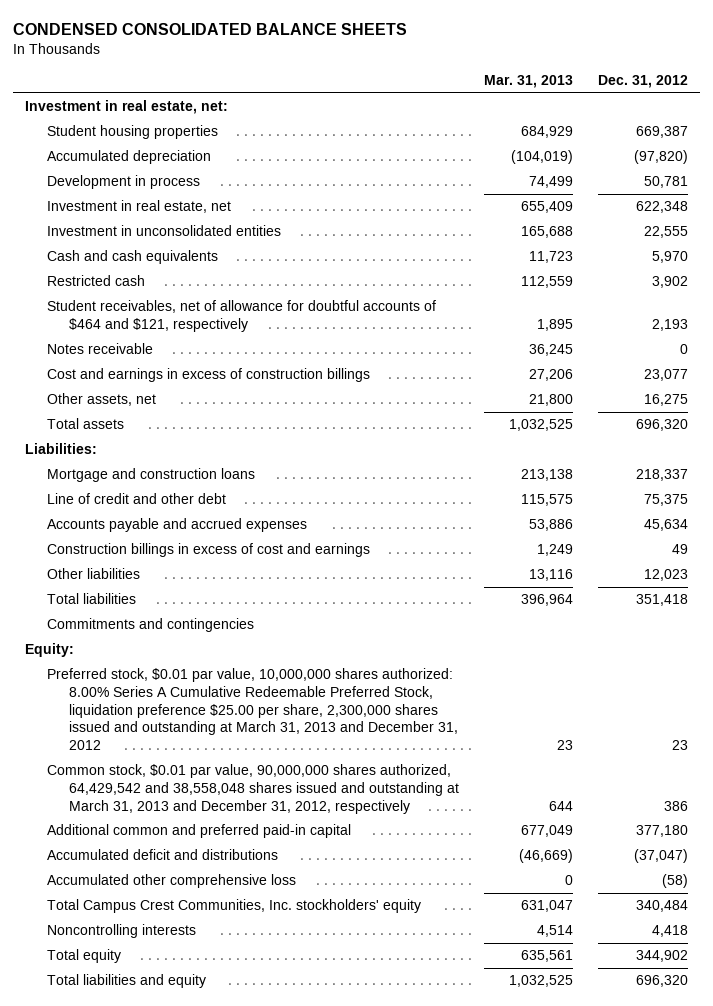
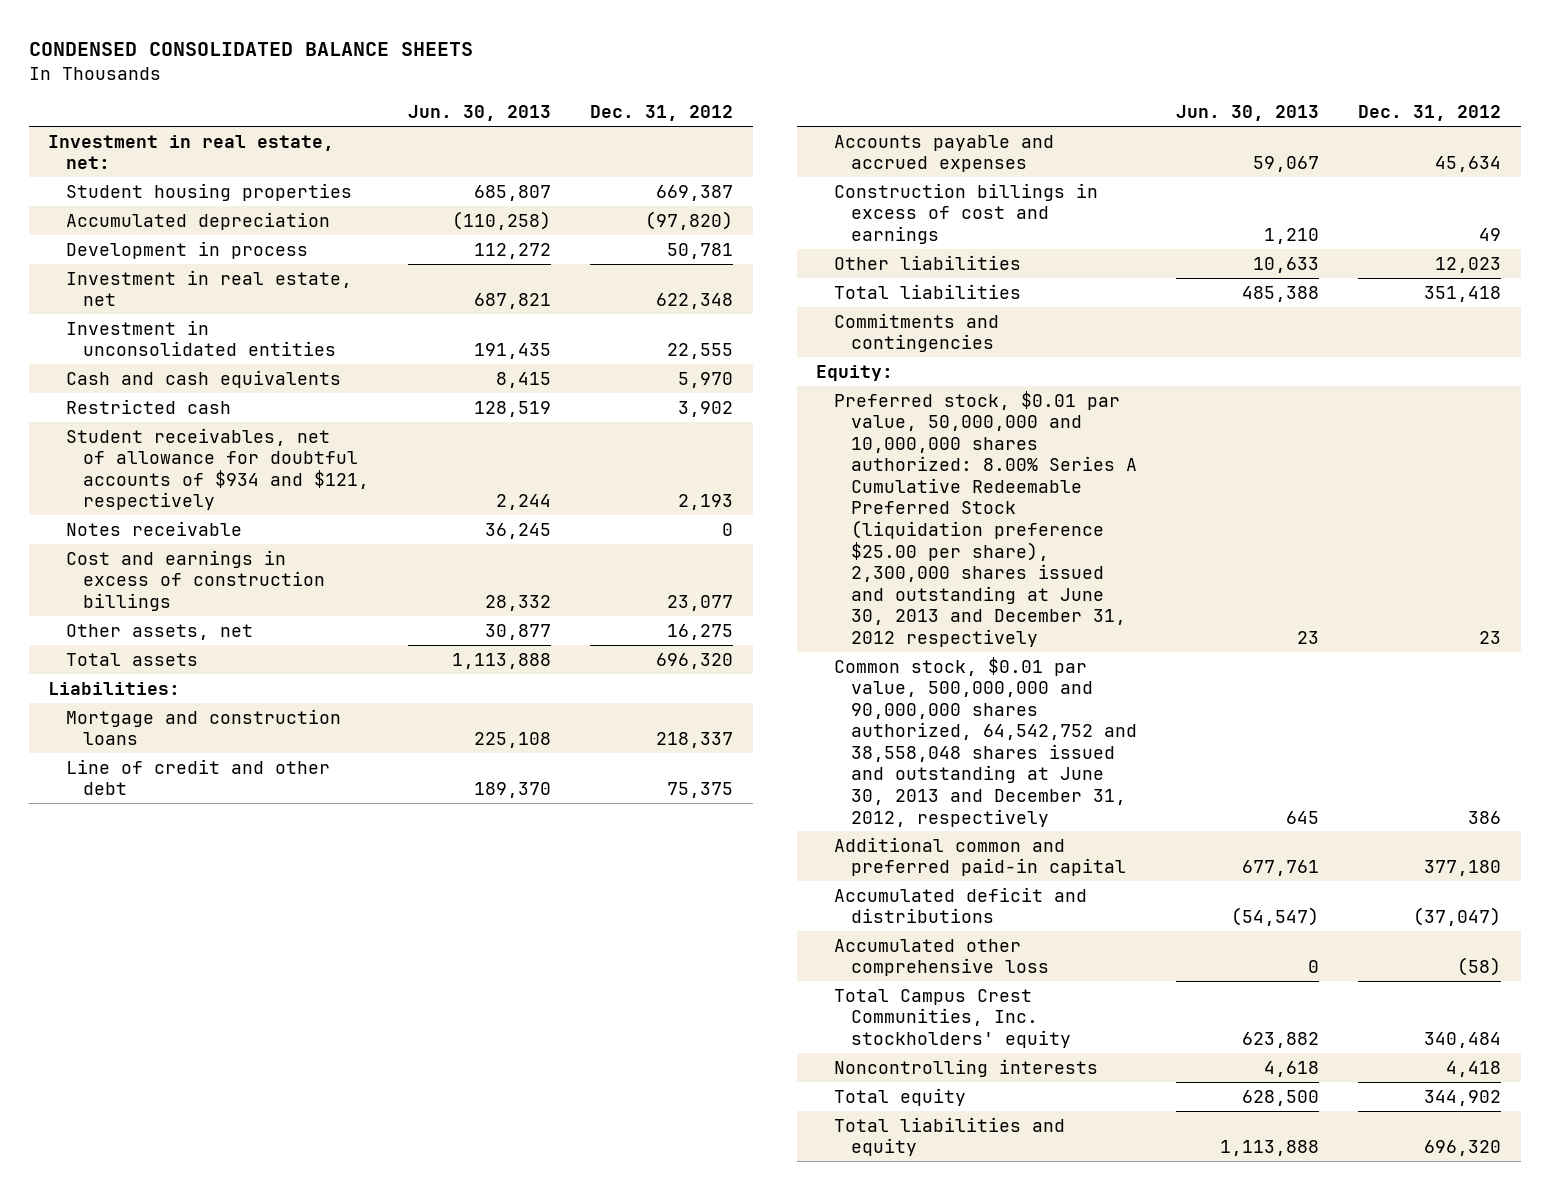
- | Mar. 31, 2013 | Dec. 31, 2012
+ | Jun. 30, 2013 | Dec. 31, 2012
- Student receivables, net of allowance for doubtful accounts of $464 and $121, respectively | 1,895 | 2,193
+ Student receivables, net of allowance for doubtful accounts of $934 and $121, respectively | 2,244 | 2,193
- Preferred stock, $0.01 par value, 10,000,000 shares authorized: 8.00% Series A Cumulative Redeemable Preferred Stock, liquidation preference $25.00 per share, 2,300,000 shares issued and outstanding at March 31, 2013 and December 31, 2012 | 23 | 23
- Common stock, $0.01 par value, 90,000,000 shares authorized, 64,429,542 and 38,558,048 shares issued and outstanding at March 31, 2013 and December 31, 2012, respectively | 644 | 386
+ Preferred stock, $0.01 par value, 50,000,000 and 10,000,000 shares authorized: 8.00% Series A Cumulative Redeemable Preferred Stock (liquidation preference $25.00 per share), 2,300,000 shares issued and outstanding at June 30, 2013 and December 31, 2012 respectively | 23 | 23
+ Common stock, $0.01 par value, 500,000,000 and 90,000,000 shares authorized, 64,542,752 and 38,558,048 shares issued and outstanding at June 30, 2013 and December 31, 2012, respectively | 645 | 386

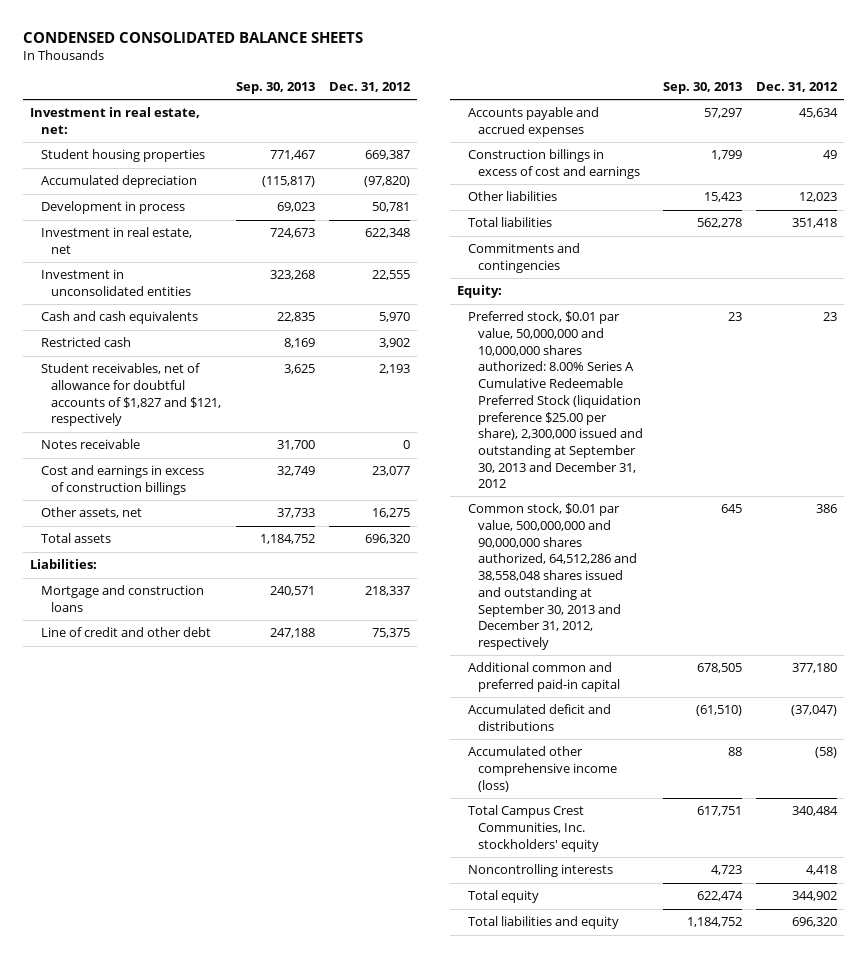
- | Jun. 30, 2013 | Dec. 31, 2012
+ | Sep. 30, 2013 | Dec. 31, 2012
- Student receivables, net of allowance for doubtful accounts of $934 and $121, respectively | 2,244 | 2,193
+ Student receivables, net of allowance for doubtful accounts of $1,827 and $121, respectively | 3,625 | 2,193
- Preferred stock, $0.01 par value, 50,000,000 and 10,000,000 shares authorized: 8.00% Series A Cumulative Redeemable Preferred Stock (liquidation preference $25.00 per share), 2,300,000 shares issued and outstanding at June 30, 2013 and December 31, 2012 respectively | 23 | 23
- Common stock, $0.01 par value, 500,000,000 and 90,000,000 shares authorized, 64,542,752 and 38,558,048 shares issued and outstanding at June 30, 2013 and December 31, 2012, respectively | 645 | 386
+ Preferred stock, $0.01 par value, 50,000,000 and 10,000,000 shares authorized: 8.00% Series A Cumulative Redeemable Preferred Stock (liquidation preference $25.00 per share), 2,300,000 issued and outstanding at September 30, 2013 and December 31, 2012 | 23 | 23
+ Common stock, $0.01 par value, 500,000,000 and 90,000,000 shares authorized, 64,512,286 and 38,558,048 shares issued and outstanding at September 30, 2013 and December 31, 2012, respectively | 645 | 386
- Accumulated other comprehensive loss | 0 | (58)
+ Accumulated other comprehensive income (loss) | 88 | (58)

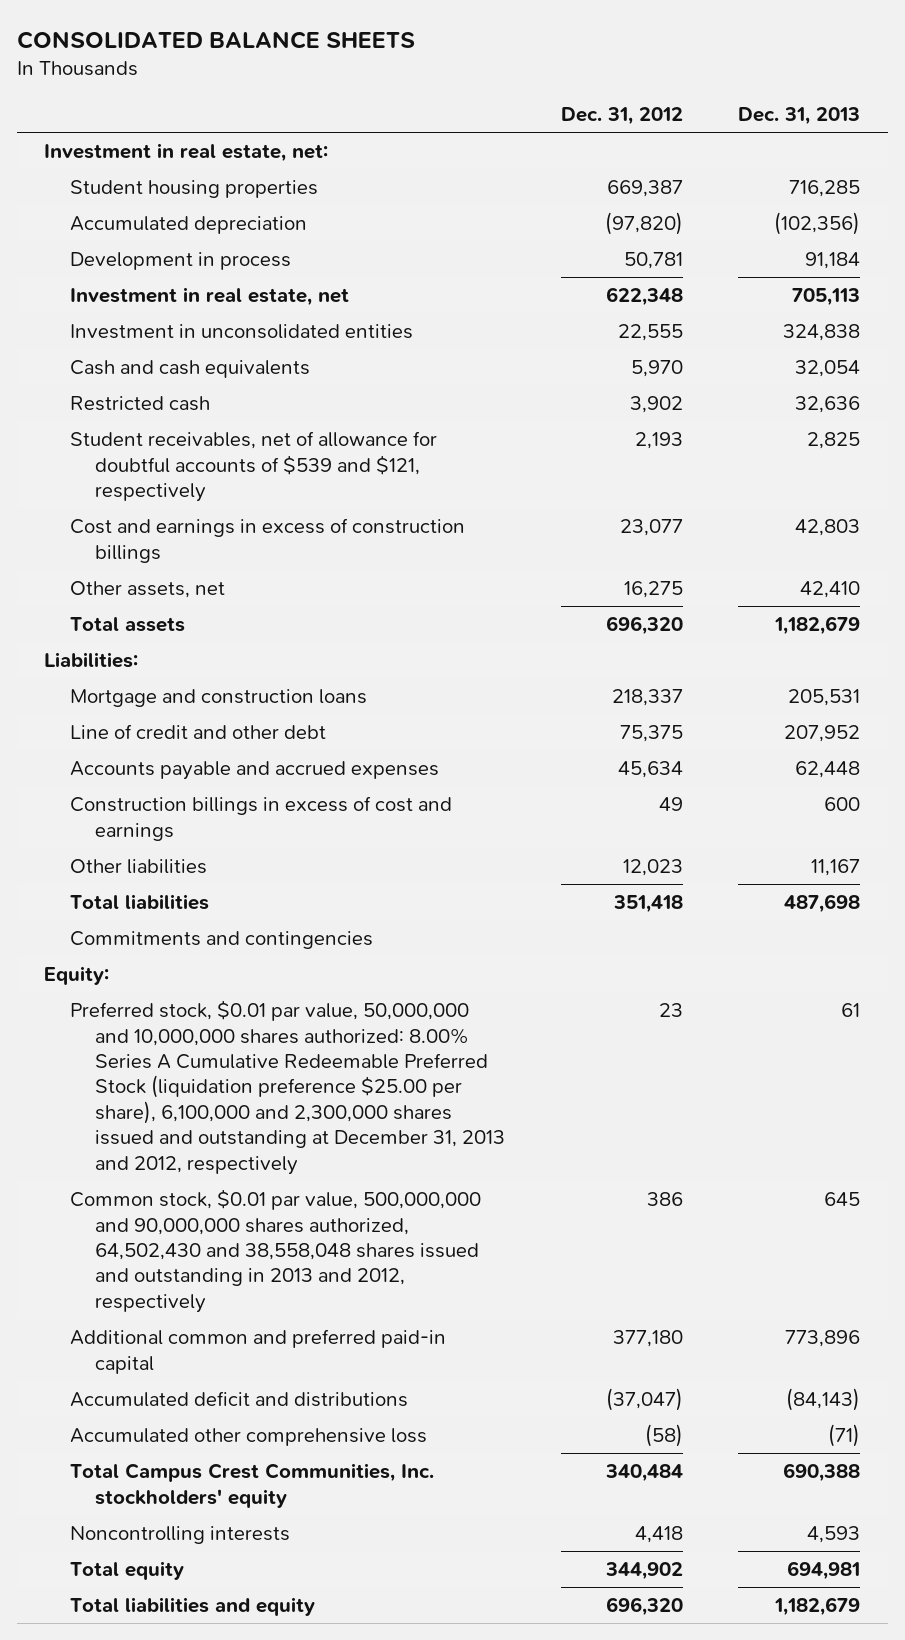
- CONDENSED CONSOLIDATED BALANCE SHEETS
+ CONSOLIDATED BALANCE SHEETS
- | Sep. 30, 2013 | Dec. 31, 2012
+ | Dec. 31, 2012 | Dec. 31, 2013
- Student receivables, net of allowance for doubtful accounts of $1,827 and $121, respectively | 3,625 | 2,193
- Notes receivable | 31,700 | 0
+ Student receivables, net of allowance for doubtful accounts of $539 and $121, respectively | 2,193 | 2,825
- Preferred stock, $0.01 par value, 50,000,000 and 10,000,000 shares authorized: 8.00% Series A Cumulative Redeemable Preferred Stock (liquidation preference $25.00 per share), 2,300,000 issued and outstanding at September 30, 2013 and December 31, 2012 | 23 | 23
- Common stock, $0.01 par value, 500,000,000 and 90,000,000 shares authorized, 64,512,286 and 38,558,048 shares issued and outstanding at September 30, 2013 and December 31, 2012, respectively | 645 | 386
+ Preferred stock, $0.01 par value, 50,000,000 and 10,000,000 shares authorized: 8.00% Series A Cumulative Redeemable Preferred Stock (liquidation preference $25.00 per share), 6,100,000 and 2,300,000 shares issued and outstanding at December 31, 2013 and 2012, respectively | 23 | 61
+ Common stock, $0.01 par value, 500,000,000 and 90,000,000 shares authorized, 64,502,430 and 38,558,048 shares issued and outstanding in 2013 and 2012, respectively | 386 | 645
- Accumulated other comprehensive income (loss) | 88 | (58)
+ Accumulated other comprehensive loss | (58) | (71)

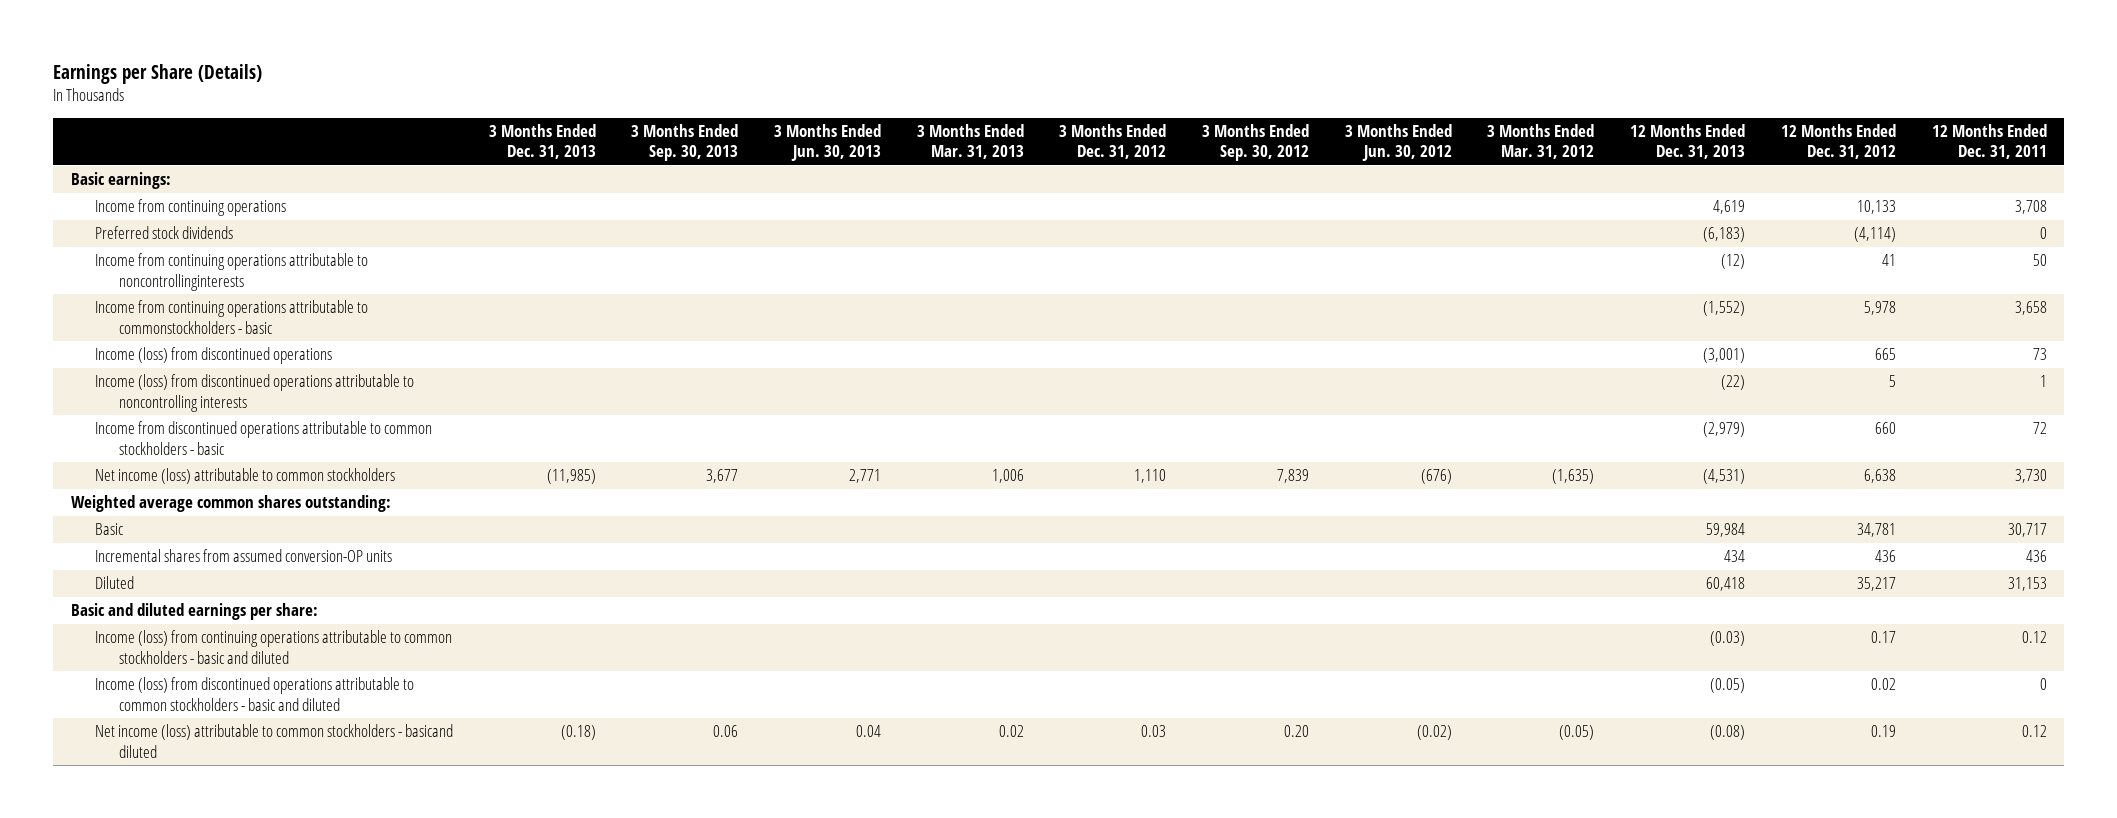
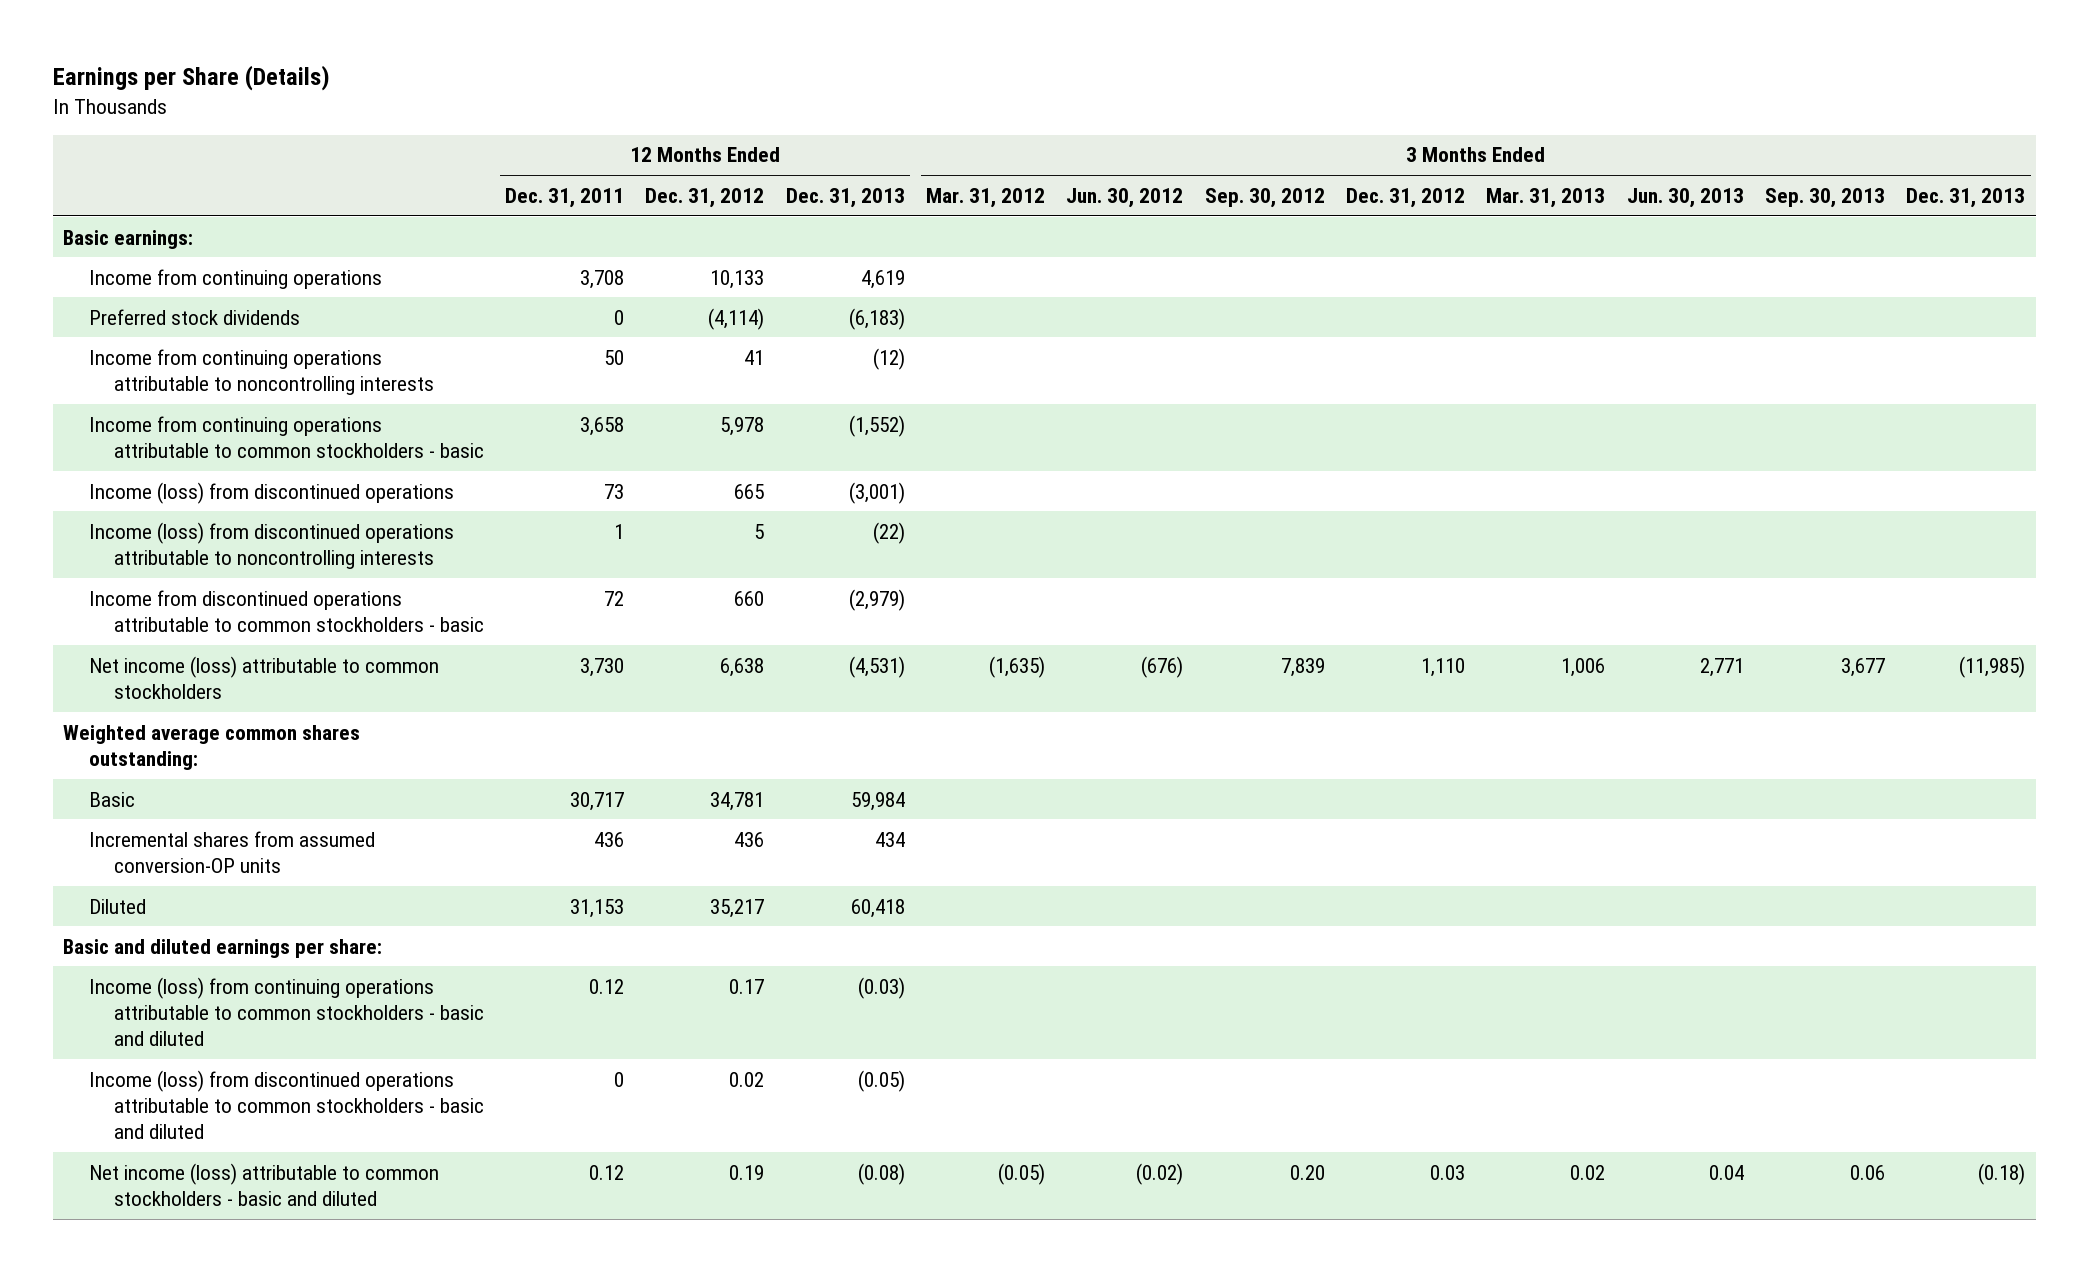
- | 3 Months Ended Dec. 31, 2013 | 3 Months Ended Sep. 30, 2013 | 3 Months Ended Jun. 30, 2013 | 3 Months Ended Mar. 31, 2013 | 3 Months Ended Dec. 31, 2012 | 3 Months Ended Sep. 30, 2012 | 3 Months Ended Jun. 30, 2012 | 3 Months Ended Mar. 31, 2012 | 12 Months Ended Dec. 31, 2013 | 12 Months Ended Dec. 31, 2012 | 12 Months Ended Dec. 31, 2011
+ | 12 Months Ended Dec. 31, 2011 | 12 Months Ended Dec. 31, 2012 | 12 Months Ended Dec. 31, 2013 | 3 Months Ended Mar. 31, 2012 | 3 Months Ended Jun. 30, 2012 | 3 Months Ended Sep. 30, 2012 | 3 Months Ended Dec. 31, 2012 | 3 Months Ended Mar. 31, 2013 | 3 Months Ended Jun. 30, 2013 | 3 Months Ended Sep. 30, 2013 | 3 Months Ended Dec. 31, 2013
- Income from continuing operations attributable to noncontrollinginterests | | | | | | | | | (12) | 41 | 50
- Income from continuing operations attributable to commonstockholders - basic | | | | | | | | | (1,552) | 5,978 | 3,658
+ Income from continuing operations attributable to noncontrolling interests | 50 | 41 | (12) | | | | | | | |
+ Income from continuing operations attributable to common stockholders - basic | 3,658 | 5,978 | (1,552) | | | | | | | |
- Net income (loss) attributable to common stockholders - basicand diluted | (0.18) | 0.06 | 0.04 | 0.02 | 0.03 | 0.20 | (0.02) | (0.05) | (0.08) | 0.19 | 0.12
+ Net income (loss) attributable to common stockholders - basic and diluted | 0.12 | 0.19 | (0.08) | (0.05) | (0.02) | 0.20 | 0.03 | 0.02 | 0.04 | 0.06 | (0.18)

